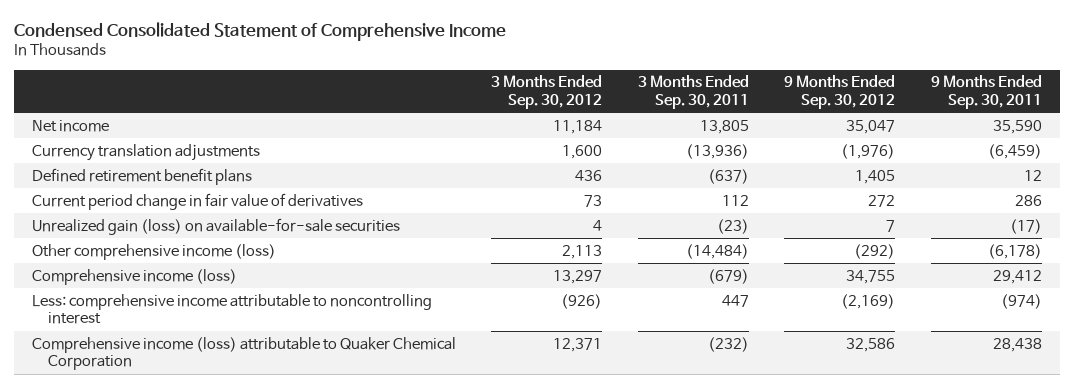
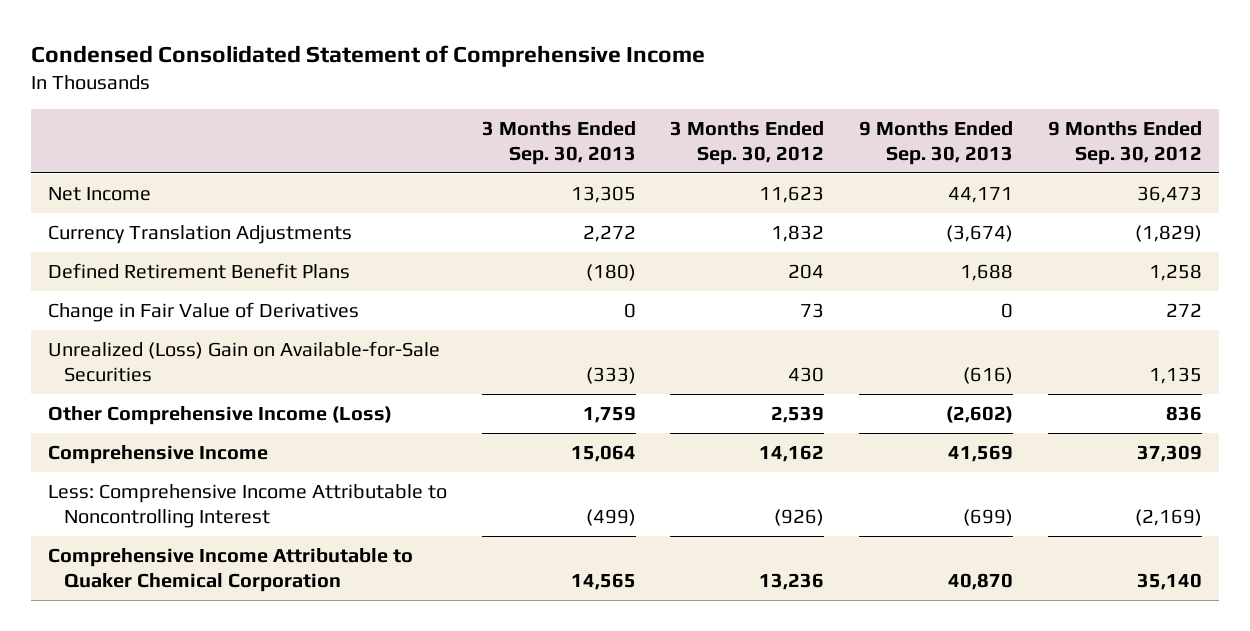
- | 3 Months Ended Sep. 30, 2012 | 3 Months Ended Sep. 30, 2011 | 9 Months Ended Sep. 30, 2012 | 9 Months Ended Sep. 30, 2011
+ | 3 Months Ended Sep. 30, 2013 | 3 Months Ended Sep. 30, 2012 | 9 Months Ended Sep. 30, 2013 | 9 Months Ended Sep. 30, 2012
- Net income | 11,184 | 13,805 | 35,047 | 35,590
- Currency translation adjustments | 1,600 | (13,936) | (1,976) | (6,459)
- Defined retirement benefit plans | 436 | (637) | 1,405 | 12
- Current period change in fair value of derivatives | 73 | 112 | 272 | 286
- Unrealized gain (loss) on available-for-sale securities | 4 | (23) | 7 | (17)
- Other comprehensive income (loss) | 2,113 | (14,484) | (292) | (6,178)
- Comprehensive income (loss) | 13,297 | (679) | 34,755 | 29,412
- Less: comprehensive income attributable to noncontrolling interest | (926) | 447 | (2,169) | (974)
- Comprehensive income (loss) attributable to Quaker Chemical Corporation | 12,371 | (232) | 32,586 | 28,438
+ Net Income | 13,305 | 11,623 | 44,171 | 36,473
+ Currency Translation Adjustments | 2,272 | 1,832 | (3,674) | (1,829)
+ Defined Retirement Benefit Plans | (180) | 204 | 1,688 | 1,258
+ Change in Fair Value of Derivatives | 0 | 73 | 0 | 272
+ Unrealized (Loss) Gain on Available-for-Sale Securities | (333) | 430 | (616) | 1,135
+ Other Comprehensive Income (Loss) | 1,759 | 2,539 | (2,602) | 836
+ Comprehensive Income | 15,064 | 14,162 | 41,569 | 37,309
+ Less: Comprehensive Income Attributable to Noncontrolling Interest | (499) | (926) | (699) | (2,169)
+ Comprehensive Income Attributable to Quaker Chemical Corporation | 14,565 | 13,236 | 40,870 | 35,140

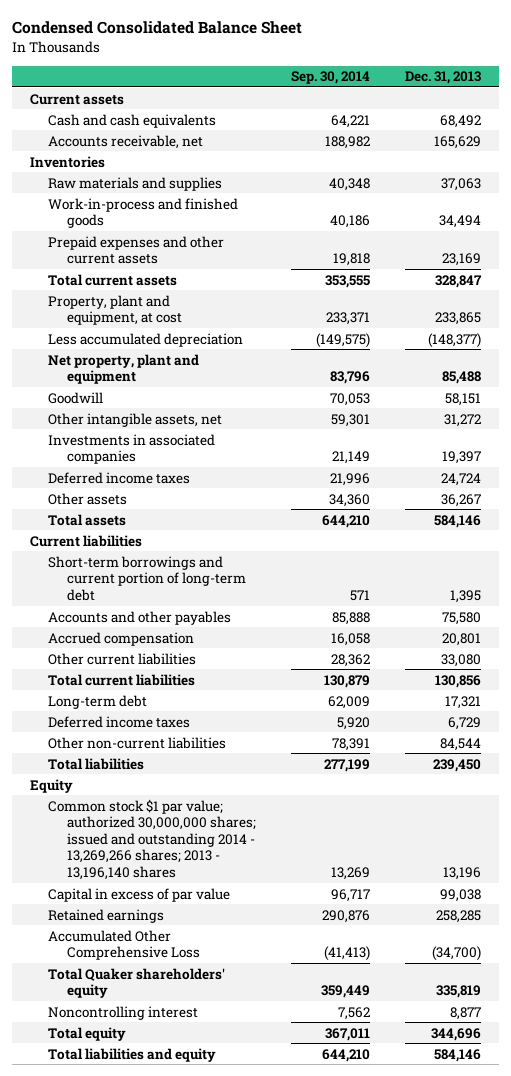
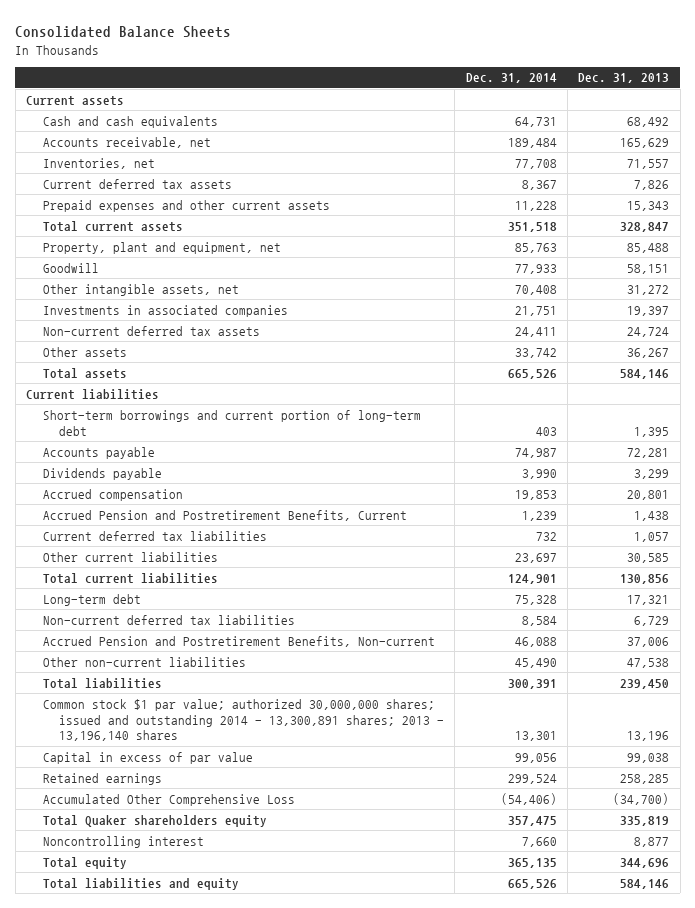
- Condensed Consolidated Balance Sheet
+ Consolidated Balance Sheets
- | Sep. 30, 2014 | Dec. 31, 2013
+ | Dec. 31, 2014 | Dec. 31, 2013
- Inventories
- Raw materials and supplies | 40,348 | 37,063
- Work-in-process and finished goods | 40,186 | 34,494
- Prepaid expenses and other current assets | 19,818 | 23,169
+ Inventories, net | 77,708 | 71,557
+ Current deferred tax assets | 8,367 | 7,826
+ Prepaid expenses and other current assets | 11,228 | 15,343
- Property, plant and equipment, at cost | 233,371 | 233,865
- Less accumulated depreciation | (149,575) | (148,377)
- Net property, plant and equipment | 83,796 | 85,488
+ Property, plant and equipment, net | 85,763 | 85,488
- Deferred income taxes | 21,996 | 24,724
+ Non-current deferred tax assets | 24,411 | 24,724
- Accounts and other payables | 85,888 | 75,580
+ Accounts payable | 74,987 | 72,281
+ Dividends payable | 3,990 | 3,299
- Other current liabilities | 28,362 | 33,080
+ Accrued Pension and Postretirement Benefits, Current | 1,239 | 1,438
+ Current deferred tax liabilities | 732 | 1,057
+ Other current liabilities | 23,697 | 30,585
- Deferred income taxes | 5,920 | 6,729
- Other non-current liabilities | 78,391 | 84,544
+ Non-current deferred tax liabilities | 8,584 | 6,729
+ Accrued Pension and Postretirement Benefits, Non-current | 46,088 | 37,006
+ Other non-current liabilities | 45,490 | 47,538
- Equity
- Common stock $1 par value; authorized 30,000,000 shares; issued and outstanding 2014 - 13,269,266 shares; 2013 - 13,196,140 shares | 13,269 | 13,196
+ Common stock $1 par value; authorized 30,000,000 shares; issued and outstanding 2014 - 13,300,891 shares; 2013 - 13,196,140 shares | 13,301 | 13,196
- Total Quaker shareholders' equity | 359,449 | 335,819
+ Total Quaker shareholders equity | 357,475 | 335,819

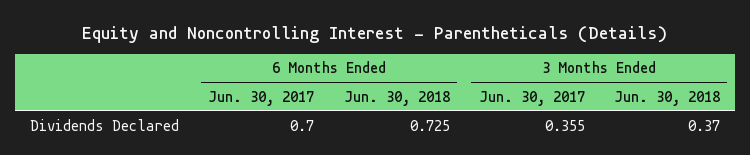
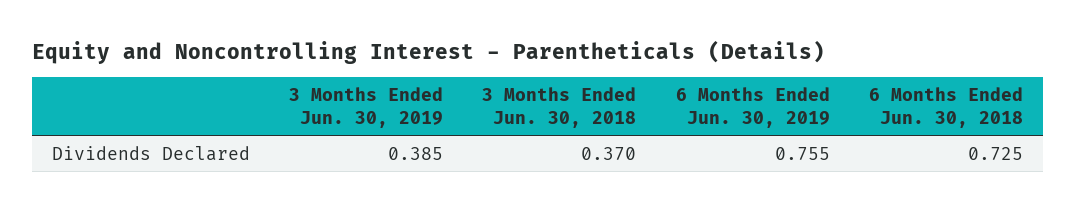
- | 6 Months Ended Jun. 30, 2017 | 6 Months Ended Jun. 30, 2018 | 3 Months Ended Jun. 30, 2017 | 3 Months Ended Jun. 30, 2018
+ | 3 Months Ended Jun. 30, 2019 | 3 Months Ended Jun. 30, 2018 | 6 Months Ended Jun. 30, 2019 | 6 Months Ended Jun. 30, 2018
- Dividends Declared | 0.7 | 0.725 | 0.355 | 0.37
+ Dividends Declared | 0.385 | 0.370 | 0.755 | 0.725

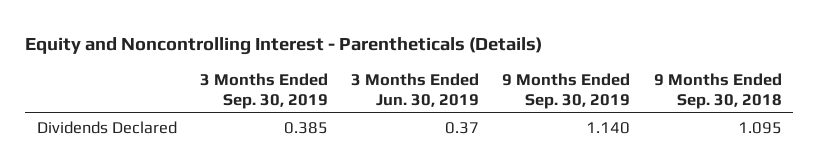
- | 3 Months Ended Jun. 30, 2019 | 3 Months Ended Jun. 30, 2018 | 6 Months Ended Jun. 30, 2019 | 6 Months Ended Jun. 30, 2018
+ | 3 Months Ended Sep. 30, 2019 | 3 Months Ended Jun. 30, 2019 | 9 Months Ended Sep. 30, 2019 | 9 Months Ended Sep. 30, 2018
- Dividends Declared | 0.385 | 0.370 | 0.755 | 0.725
+ Dividends Declared | 0.385 | 0.37 | 1.140 | 1.095

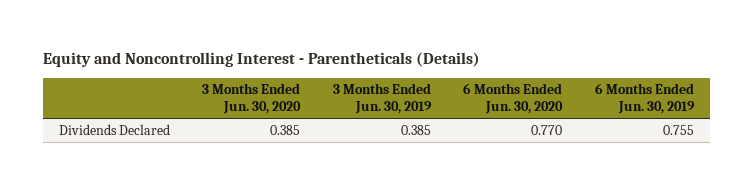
- | 3 Months Ended Sep. 30, 2019 | 3 Months Ended Jun. 30, 2019 | 9 Months Ended Sep. 30, 2019 | 9 Months Ended Sep. 30, 2018
+ | 3 Months Ended Jun. 30, 2020 | 3 Months Ended Jun. 30, 2019 | 6 Months Ended Jun. 30, 2020 | 6 Months Ended Jun. 30, 2019
- Dividends Declared | 0.385 | 0.37 | 1.140 | 1.095
+ Dividends Declared | 0.385 | 0.385 | 0.770 | 0.755

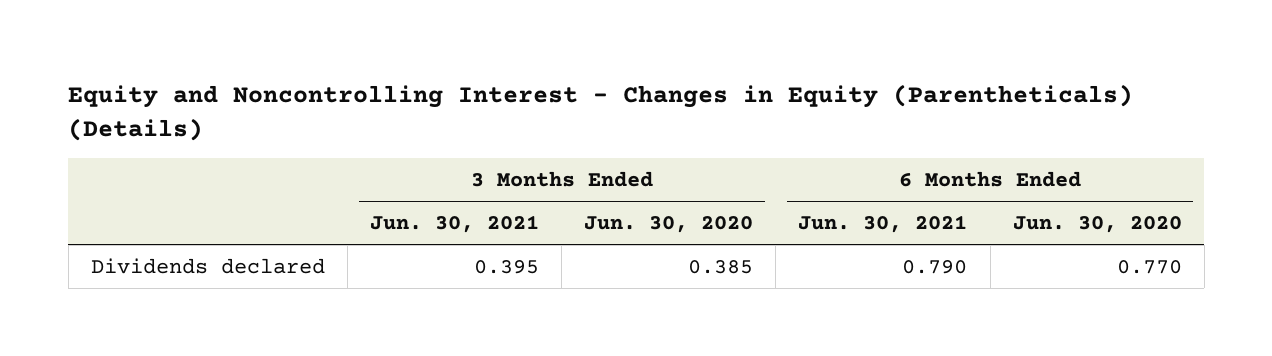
- Equity and Noncontrolling Interest - Parentheticals (Details)
+ Equity and Noncontrolling Interest - Changes in Equity (Parentheticals) (Details)
- | 3 Months Ended Jun. 30, 2020 | 3 Months Ended Jun. 30, 2019 | 6 Months Ended Jun. 30, 2020 | 6 Months Ended Jun. 30, 2019
+ | 3 Months Ended Jun. 30, 2021 | 3 Months Ended Jun. 30, 2020 | 6 Months Ended Jun. 30, 2021 | 6 Months Ended Jun. 30, 2020
- Dividends Declared | 0.385 | 0.385 | 0.770 | 0.755
+ Dividends declared | 0.395 | 0.385 | 0.790 | 0.770

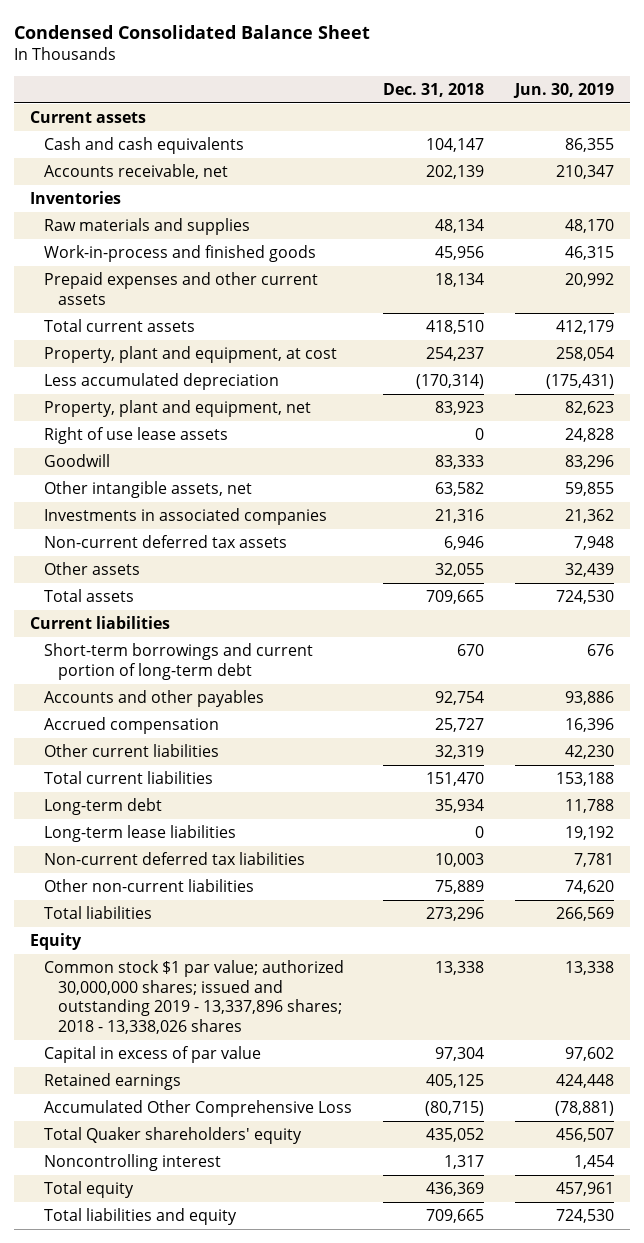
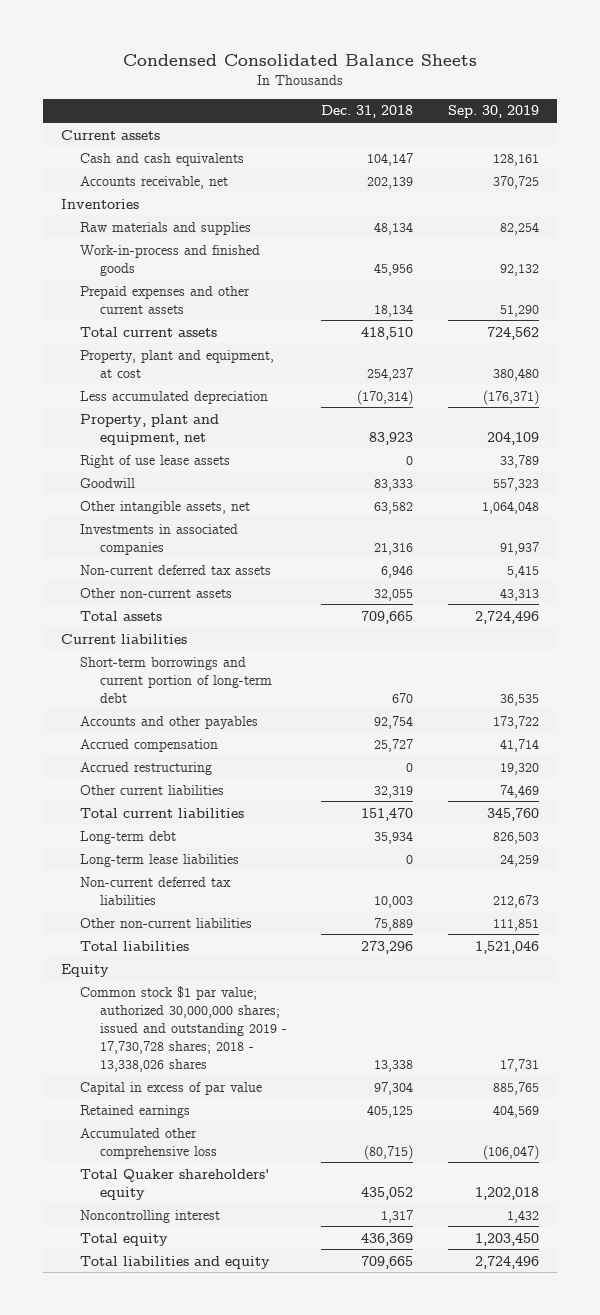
- Condensed Consolidated Balance Sheet
+ Condensed Consolidated Balance Sheets
- | Dec. 31, 2018 | Jun. 30, 2019
+ | Dec. 31, 2018 | Sep. 30, 2019
- Other assets | 32,055 | 32,439
+ Other non-current assets | 32,055 | 43,313
+ Accrued restructuring | 0 | 19,320
- Common stock $1 par value; authorized 30,000,000 shares; issued and outstanding 2019 - 13,337,896 shares; 2018 - 13,338,026 shares | 13,338 | 13,338
+ Common stock $1 par value; authorized 30,000,000 shares; issued and outstanding 2019 - 17,730,728 shares; 2018 - 13,338,026 shares | 13,338 | 17,731
- Accumulated Other Comprehensive Loss | (80,715) | (78,881)
+ Accumulated other comprehensive loss | (80,715) | (106,047)

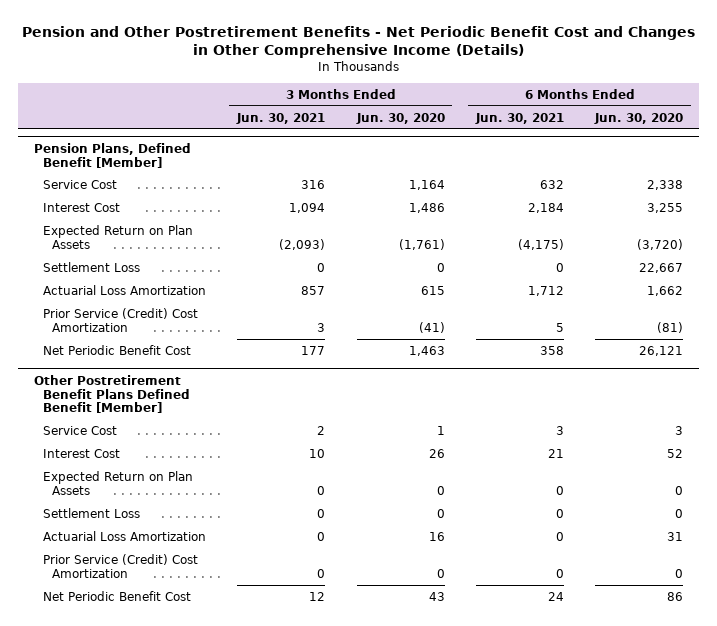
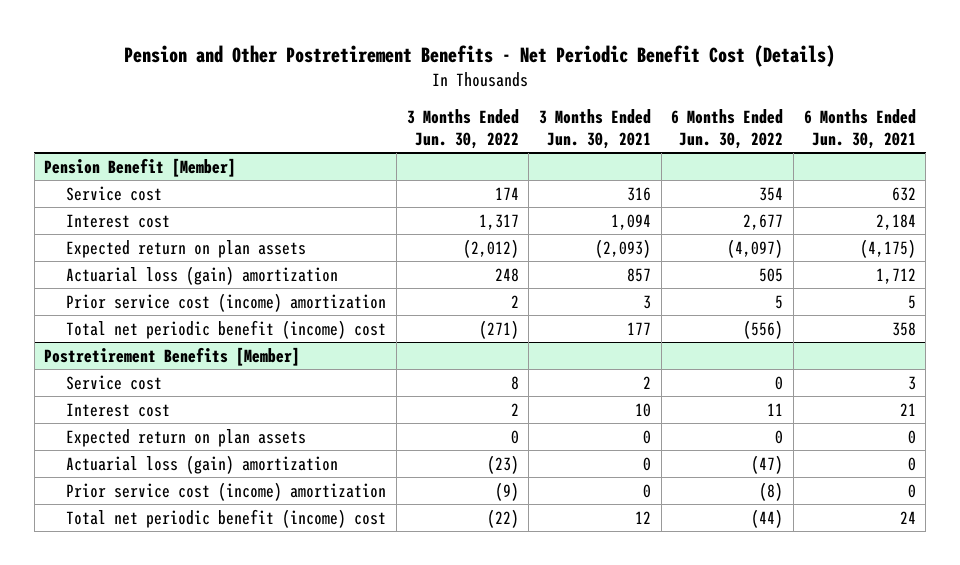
- Pension and Other Postretirement Benefits - Net Periodic Benefit Cost and Changes in Other Comprehensive Income (Details)
+ Pension and Other Postretirement Benefits - Net Periodic Benefit Cost (Details)
- | 3 Months Ended Jun. 30, 2021 | 3 Months Ended Jun. 30, 2020 | 6 Months Ended Jun. 30, 2021 | 6 Months Ended Jun. 30, 2020
+ | 3 Months Ended Jun. 30, 2022 | 3 Months Ended Jun. 30, 2021 | 6 Months Ended Jun. 30, 2022 | 6 Months Ended Jun. 30, 2021
- Pension Plans, Defined Benefit [Member]
- Service Cost | 316 | 1,164 | 632 | 2,338
- Interest Cost | 1,094 | 1,486 | 2,184 | 3,255
- Expected Return on Plan Assets | (2,093) | (1,761) | (4,175) | (3,720)
- Settlement Loss | 0 | 0 | 0 | 22,667
- Actuarial Loss Amortization | 857 | 615 | 1,712 | 1,662
- Prior Service (Credit) Cost Amortization | 3 | (41) | 5 | (81)
- Net Periodic Benefit Cost | 177 | 1,463 | 358 | 26,121
- Other Postretirement Benefit Plans Defined Benefit [Member]
- Service Cost | 2 | 1 | 3 | 3
- Interest Cost | 10 | 26 | 21 | 52
- Expected Return on Plan Assets | 0 | 0 | 0 | 0
- Settlement Loss | 0 | 0 | 0 | 0
- Actuarial Loss Amortization | 0 | 16 | 0 | 31
- Prior Service (Credit) Cost Amortization | 0 | 0 | 0 | 0
- Net Periodic Benefit Cost | 12 | 43 | 24 | 86
+ Pension Benefit [Member]
+ Service cost | 174 | 316 | 354 | 632
+ Interest cost | 1,317 | 1,094 | 2,677 | 2,184
+ Expected return on plan assets | (2,012) | (2,093) | (4,097) | (4,175)
+ Actuarial loss (gain) amortization | 248 | 857 | 505 | 1,712
+ Prior service cost (income) amortization | 2 | 3 | 5 | 5
+ Total net periodic benefit (income) cost | (271) | 177 | (556) | 358
+ Postretirement Benefits [Member]
+ Service cost | 8 | 2 | 0 | 3
+ Interest cost | 2 | 10 | 11 | 21
+ Expected return on plan assets | 0 | 0 | 0 | 0
+ Actuarial loss (gain) amortization | (23) | 0 | (47) | 0
+ Prior service cost (income) amortization | (9) | 0 | (8) | 0
+ Total net periodic benefit (income) cost | (22) | 12 | (44) | 24

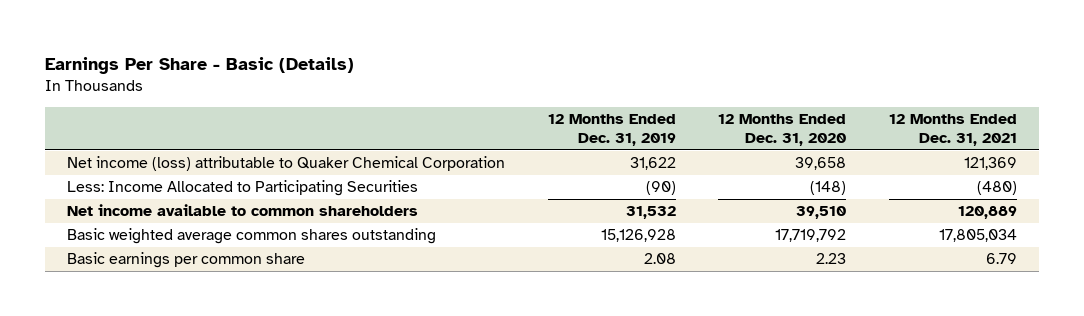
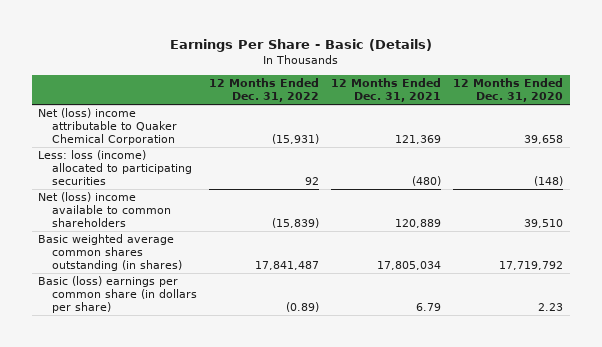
- | 12 Months Ended Dec. 31, 2019 | 12 Months Ended Dec. 31, 2020 | 12 Months Ended Dec. 31, 2021
+ | 12 Months Ended Dec. 31, 2022 | 12 Months Ended Dec. 31, 2021 | 12 Months Ended Dec. 31, 2020
- Net income (loss) attributable to Quaker Chemical Corporation | 31,622 | 39,658 | 121,369
- Less: Income Allocated to Participating Securities | (90) | (148) | (480)
- Net income available to common shareholders | 31,532 | 39,510 | 120,889
- Basic weighted average common shares outstanding | 15,126,928 | 17,719,792 | 17,805,034
- Basic earnings per common share | 2.08 | 2.23 | 6.79
+ Net (loss) income attributable to Quaker Chemical Corporation | (15,931) | 121,369 | 39,658
+ Less: loss (income) allocated to participating securities | 92 | (480) | (148)
+ Net (loss) income available to common shareholders | (15,839) | 120,889 | 39,510
+ Basic weighted average common shares outstanding (in shares) | 17,841,487 | 17,805,034 | 17,719,792
+ Basic (loss) earnings per common share (in dollars per share) | (0.89) | 6.79 | 2.23

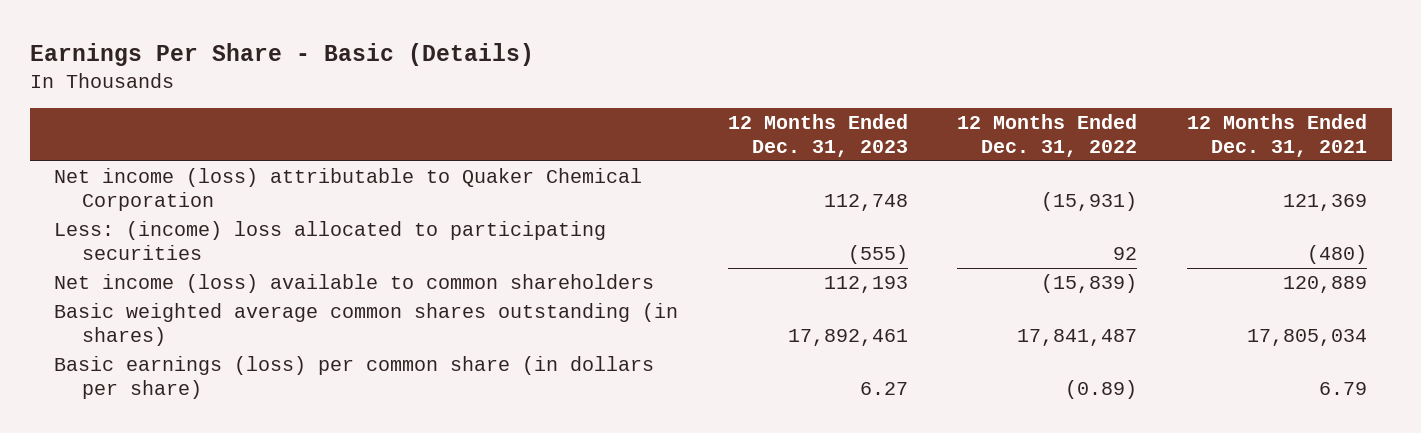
- | 12 Months Ended Dec. 31, 2022 | 12 Months Ended Dec. 31, 2021 | 12 Months Ended Dec. 31, 2020
+ | 12 Months Ended Dec. 31, 2023 | 12 Months Ended Dec. 31, 2022 | 12 Months Ended Dec. 31, 2021
- Net (loss) income attributable to Quaker Chemical Corporation | (15,931) | 121,369 | 39,658
- Less: loss (income) allocated to participating securities | 92 | (480) | (148)
- Net (loss) income available to common shareholders | (15,839) | 120,889 | 39,510
+ Net income (loss) attributable to Quaker Chemical Corporation | 112,748 | (15,931) | 121,369
+ Less: (income) loss allocated to participating securities | (555) | 92 | (480)
+ Net income (loss) available to common shareholders | 112,193 | (15,839) | 120,889
- Basic (loss) earnings per common share (in dollars per share) | (0.89) | 6.79 | 2.23
+ Basic earnings (loss) per common share (in dollars per share) | 6.27 | (0.89) | 6.79

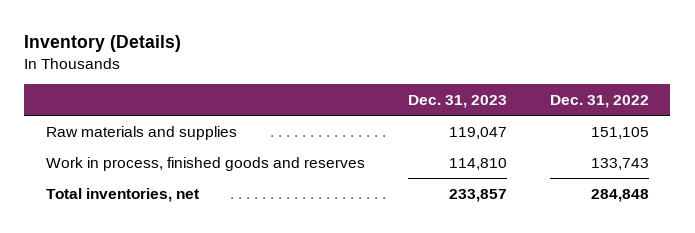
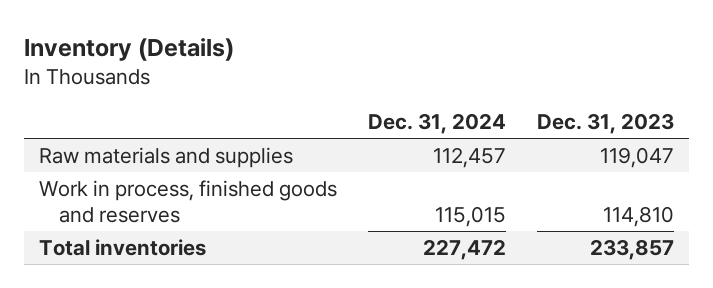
- | Dec. 31, 2023 | Dec. 31, 2022
+ | Dec. 31, 2024 | Dec. 31, 2023
- Total inventories, net | 233,857 | 284,848
+ Total inventories | 227,472 | 233,857

